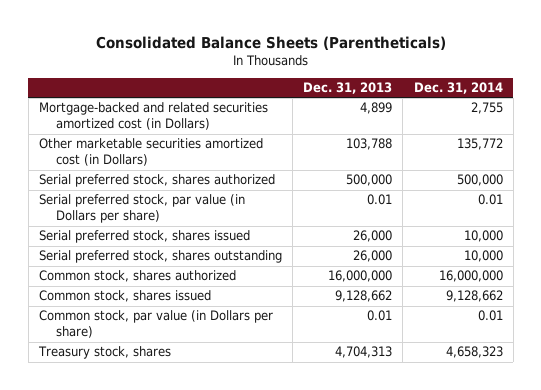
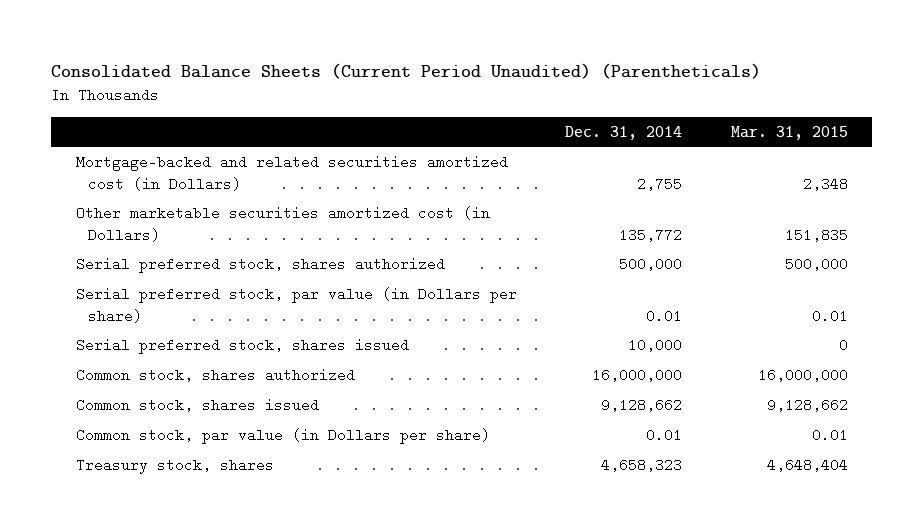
- Consolidated Balance Sheets (Parentheticals)
+ Consolidated Balance Sheets (Current Period Unaudited) (Parentheticals)
- | Dec. 31, 2013 | Dec. 31, 2014
+ | Dec. 31, 2014 | Mar. 31, 2015
- Serial preferred stock, shares outstanding | 26,000 | 10,000

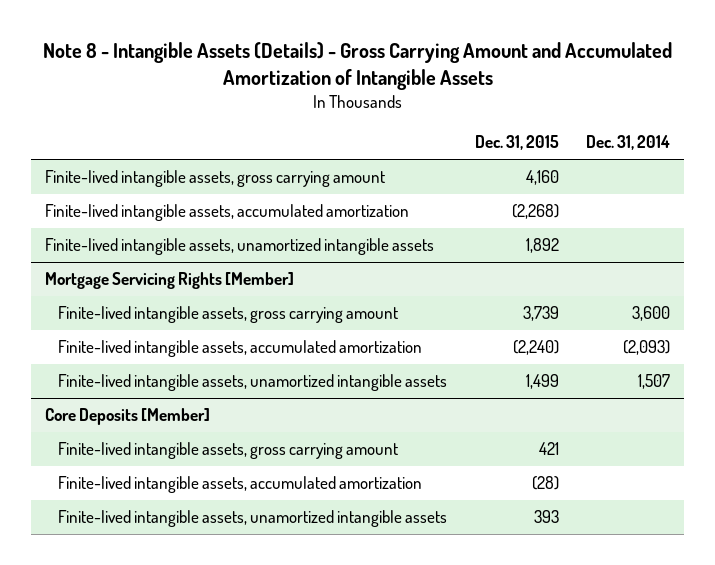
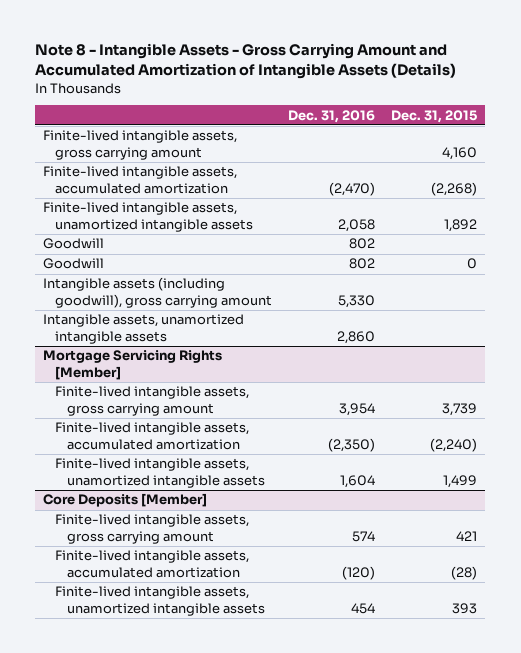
- Note 8 - Intangible Assets (Details) - Gross Carrying Amount and Accumulated Amortization of Intangible Assets
+ Note 8 - Intangible Assets - Gross Carrying Amount and Accumulated Amortization of Intangible Assets (Details)
- | Dec. 31, 2015 | Dec. 31, 2014
+ | Dec. 31, 2016 | Dec. 31, 2015
+ Goodwill | 802 |
+ Goodwill | 802 | 0
+ Intangible assets (including goodwill), gross carrying amount | 5,330 |
+ Intangible assets, unamortized intangible assets | 2,860 |

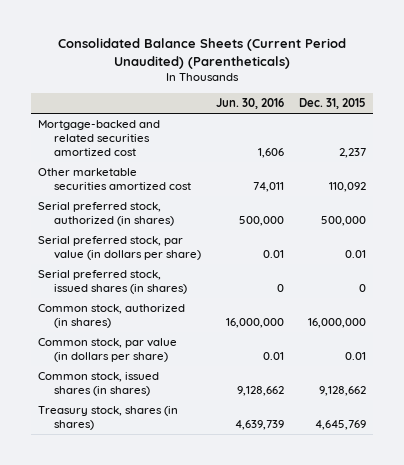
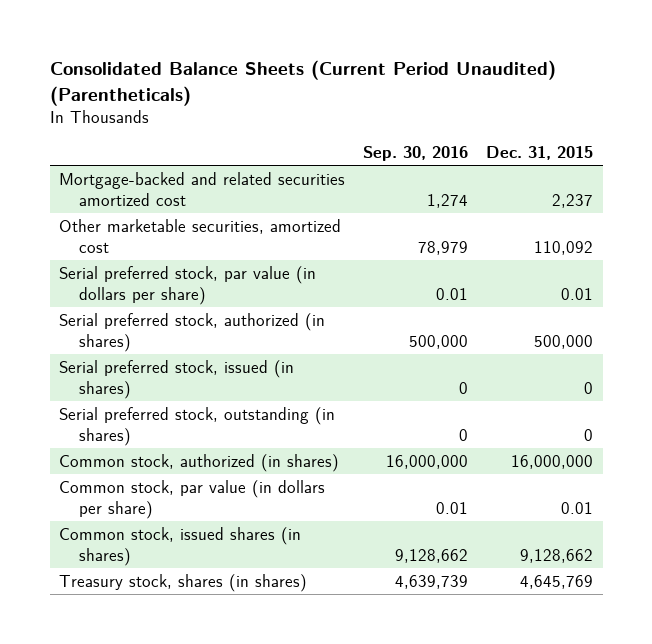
- | Jun. 30, 2016 | Dec. 31, 2015
+ | Sep. 30, 2016 | Dec. 31, 2015
- Other marketable securities amortized cost | 74,011 | 110,092
+ Other marketable securities, amortized cost | 78,979 | 110,092
- Serial preferred stock, issued shares (in shares) | 0 | 0
moved down: Serial preferred stock, authorized (in shares) | 500,000 | 500,000
+ Serial preferred stock, issued (in shares) | 0 | 0
+ Serial preferred stock, outstanding (in shares) | 0 | 0

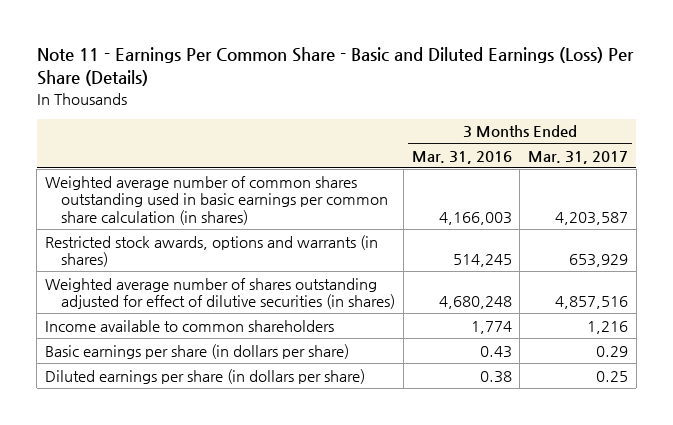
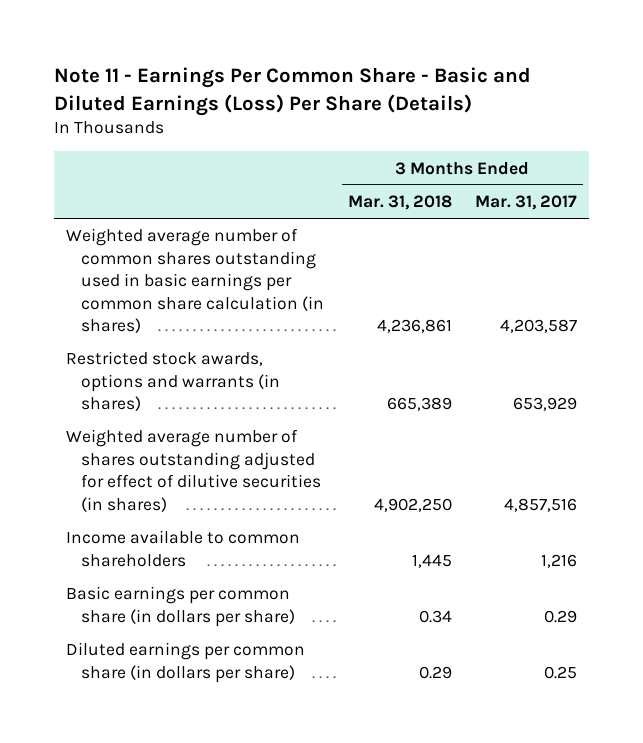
- | 3 Months Ended Mar. 31, 2016 | 3 Months Ended Mar. 31, 2017
+ | 3 Months Ended Mar. 31, 2018 | 3 Months Ended Mar. 31, 2017
- Basic earnings per share (in dollars per share) | 0.43 | 0.29
- Diluted earnings per share (in dollars per share) | 0.38 | 0.25
+ Basic earnings per common share (in dollars per share) | 0.34 | 0.29
+ Diluted earnings per common share (in dollars per share) | 0.29 | 0.25

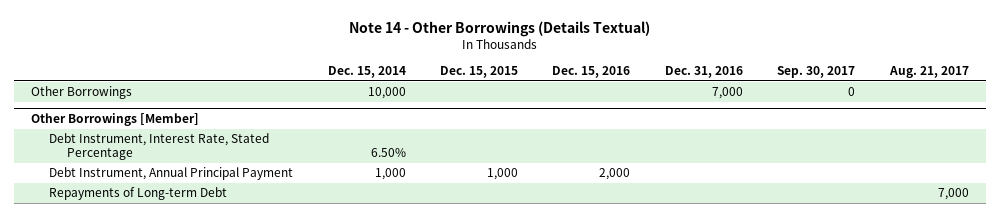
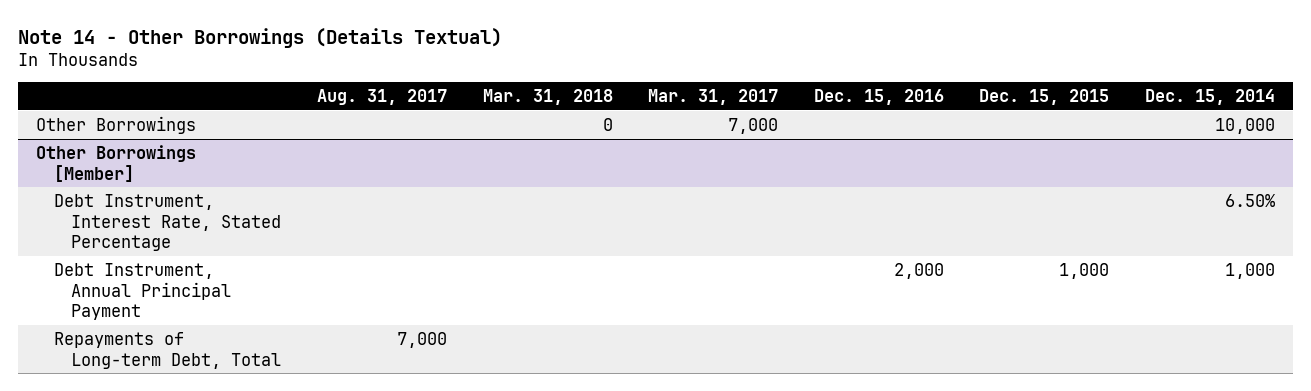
- | Dec. 15, 2014 | Dec. 15, 2015 | Dec. 15, 2016 | Dec. 31, 2016 | Sep. 30, 2017 | Aug. 21, 2017
+ | Aug. 31, 2017 | Mar. 31, 2018 | Mar. 31, 2017 | Dec. 15, 2016 | Dec. 15, 2015 | Dec. 15, 2014
@ Other Borrowings [Member]
- Repayments of Long-term Debt | | | | | | 7,000
+ Repayments of Long-term Debt, Total | 7,000 | | | | |

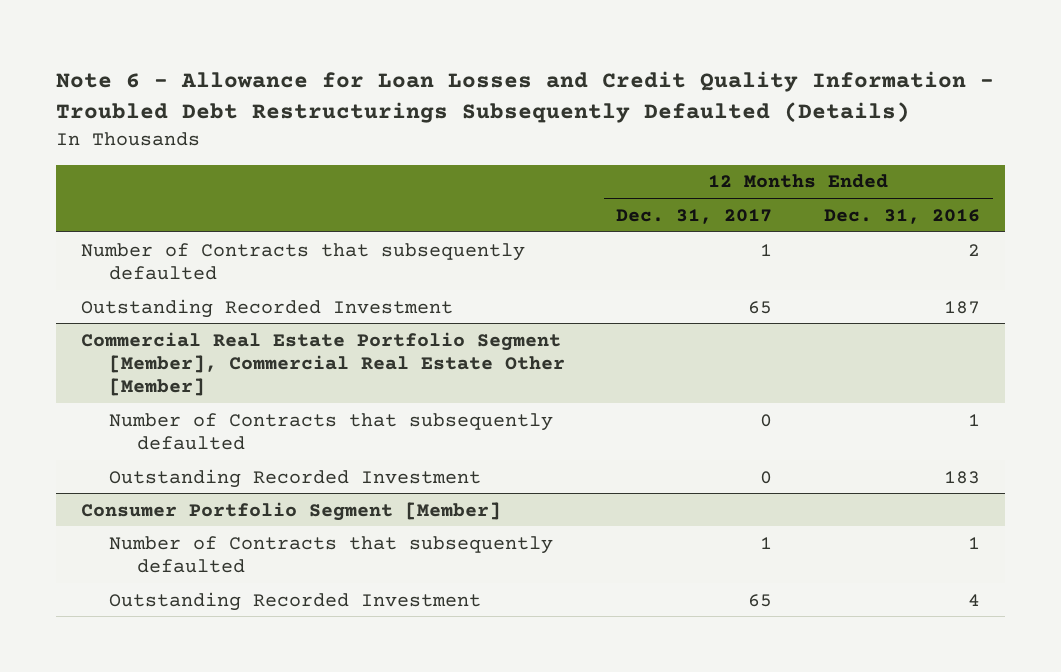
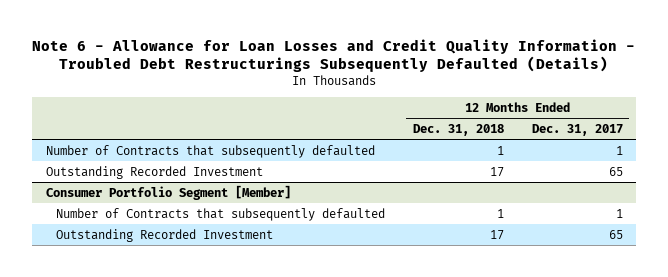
- | 12 Months Ended Dec. 31, 2017 | 12 Months Ended Dec. 31, 2016
+ | 12 Months Ended Dec. 31, 2018 | 12 Months Ended Dec. 31, 2017
- Commercial Real Estate Portfolio Segment [Member], Commercial Real Estate Other [Member]
- Number of Contracts that subsequently defaulted | 0 | 1
- Outstanding Recorded Investment | 0 | 183

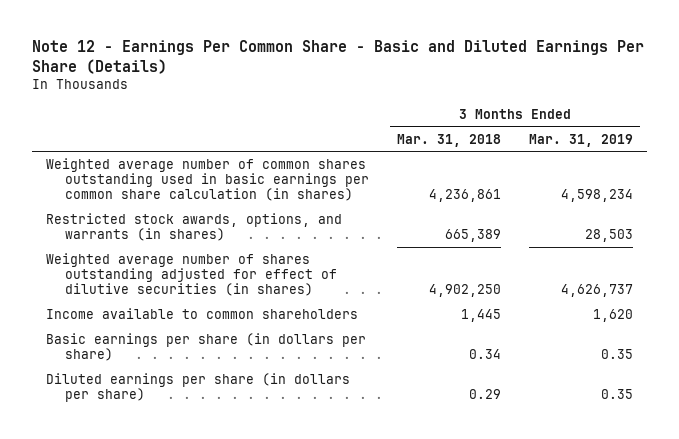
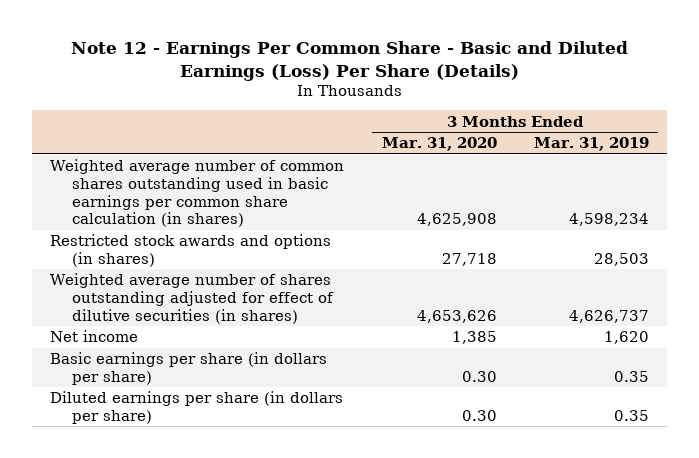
- Note 12 - Earnings Per Common Share - Basic and Diluted Earnings Per Share (Details)
+ Note 12 - Earnings Per Common Share - Basic and Diluted Earnings (Loss) Per Share (Details)
- | 3 Months Ended Mar. 31, 2018 | 3 Months Ended Mar. 31, 2019
+ | 3 Months Ended Mar. 31, 2020 | 3 Months Ended Mar. 31, 2019
- Restricted stock awards, options, and warrants (in shares) | 665,389 | 28,503
+ Restricted stock awards and options (in shares) | 27,718 | 28,503
- Income available to common shareholders | 1,445 | 1,620
+ Net income | 1,385 | 1,620

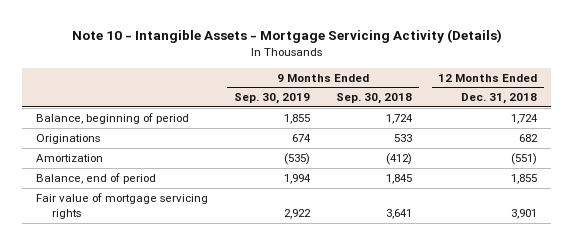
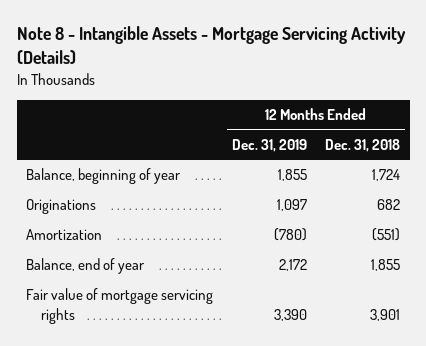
- Note 10 - Intangible Assets - Mortgage Servicing Activity (Details)
+ Note 8 - Intangible Assets - Mortgage Servicing Activity (Details)
- | 9 Months Ended Sep. 30, 2019 | 9 Months Ended Sep. 30, 2018 | 12 Months Ended Dec. 31, 2018
+ | 12 Months Ended Dec. 31, 2019 | 12 Months Ended Dec. 31, 2018
- Balance, beginning of period | 1,855 | 1,724 | 1,724
+ Balance, beginning of year | 1,855 | 1,724
- Balance, end of period | 1,994 | 1,845 | 1,855
+ Balance, end of year | 2,172 | 1,855

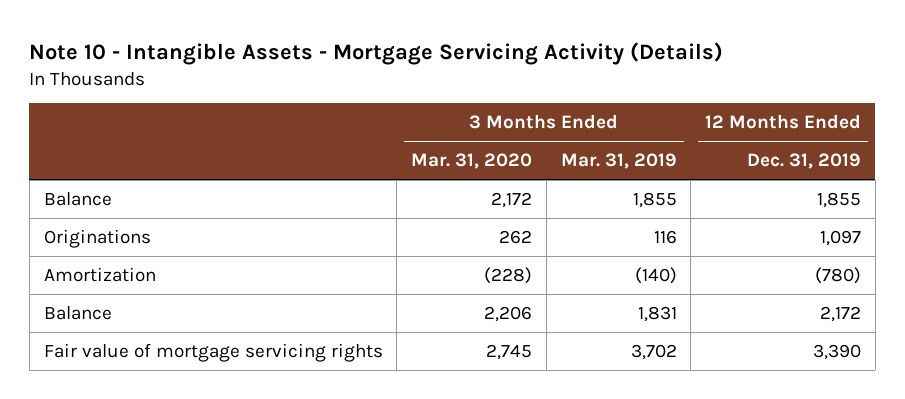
- Note 8 - Intangible Assets - Mortgage Servicing Activity (Details)
+ Note 10 - Intangible Assets - Mortgage Servicing Activity (Details)
- | 12 Months Ended Dec. 31, 2019 | 12 Months Ended Dec. 31, 2018
+ | 3 Months Ended Mar. 31, 2020 | 3 Months Ended Mar. 31, 2019 | 12 Months Ended Dec. 31, 2019
- Balance, beginning of year | 1,855 | 1,724
+ Balance | 2,172 | 1,855 | 1,855
- Balance, end of year | 2,172 | 1,855
+ Balance | 2,206 | 1,831 | 2,172

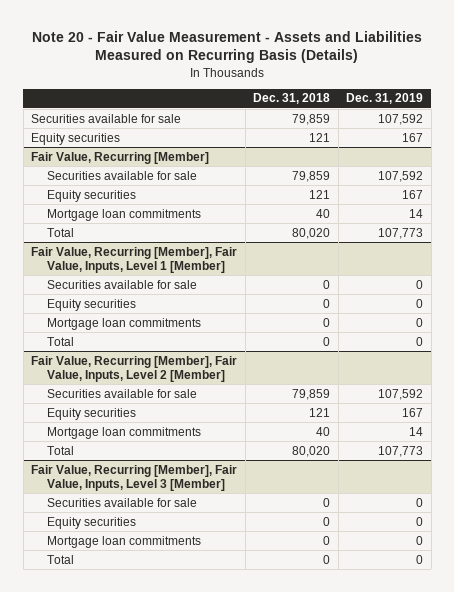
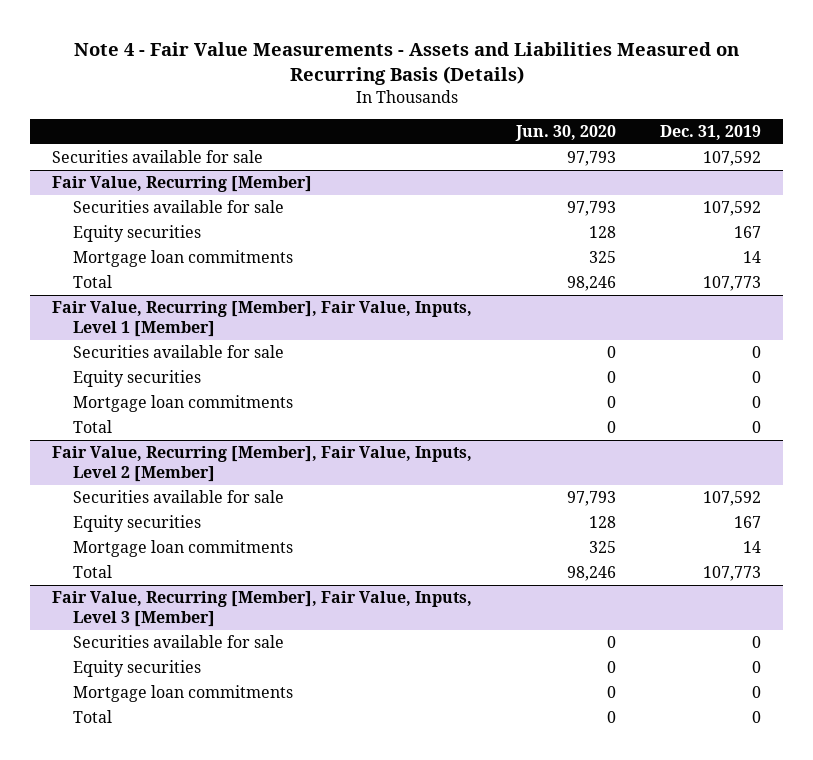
- Note 20 - Fair Value Measurement - Assets and Liabilities Measured on Recurring Basis (Details)
+ Note 4 - Fair Value Measurements - Assets and Liabilities Measured on Recurring Basis (Details)
- | Dec. 31, 2018 | Dec. 31, 2019
+ | Jun. 30, 2020 | Dec. 31, 2019
- Equity securities | 121 | 167

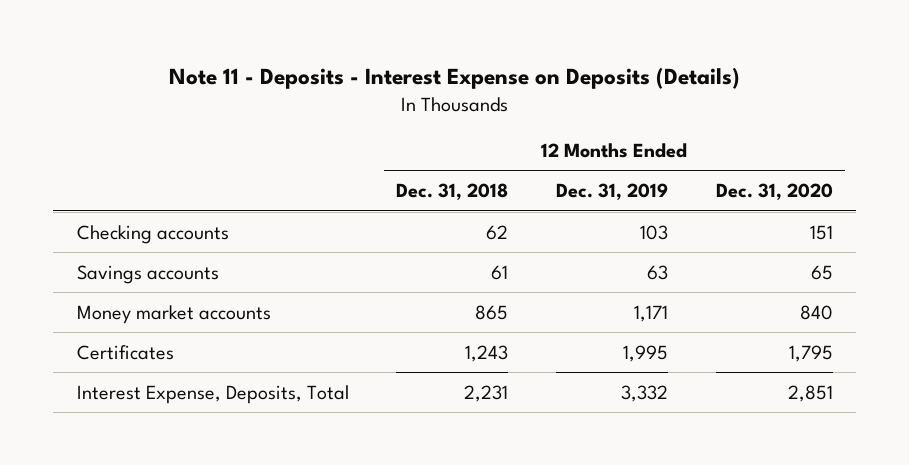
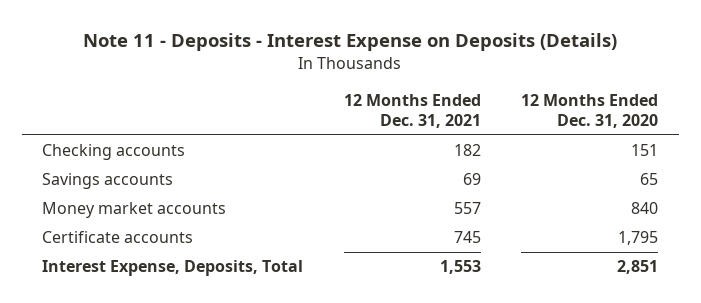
- | 12 Months Ended Dec. 31, 2018 | 12 Months Ended Dec. 31, 2019 | 12 Months Ended Dec. 31, 2020
+ | 12 Months Ended Dec. 31, 2021 | 12 Months Ended Dec. 31, 2020
- Certificates | 1,243 | 1,995 | 1,795
+ Certificate accounts | 745 | 1,795

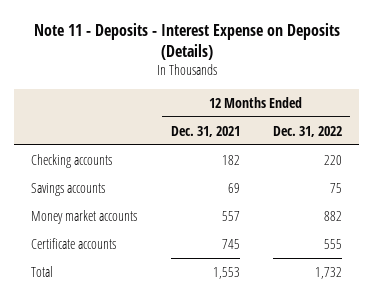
- | 12 Months Ended Dec. 31, 2021 | 12 Months Ended Dec. 31, 2020
+ | 12 Months Ended Dec. 31, 2021 | 12 Months Ended Dec. 31, 2022
- Interest Expense, Deposits, Total | 1,553 | 2,851
+ Total | 1,553 | 1,732

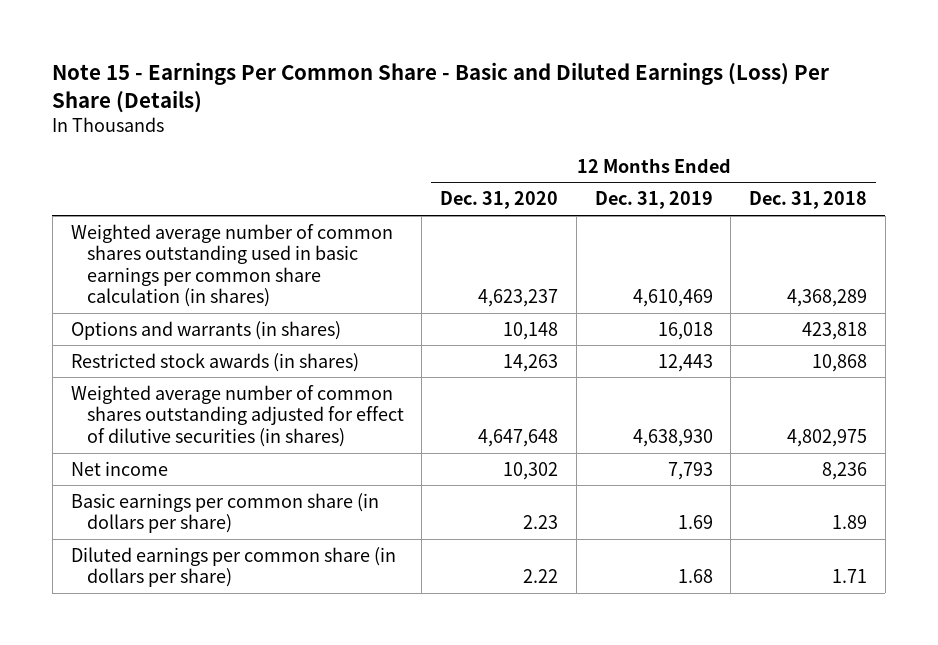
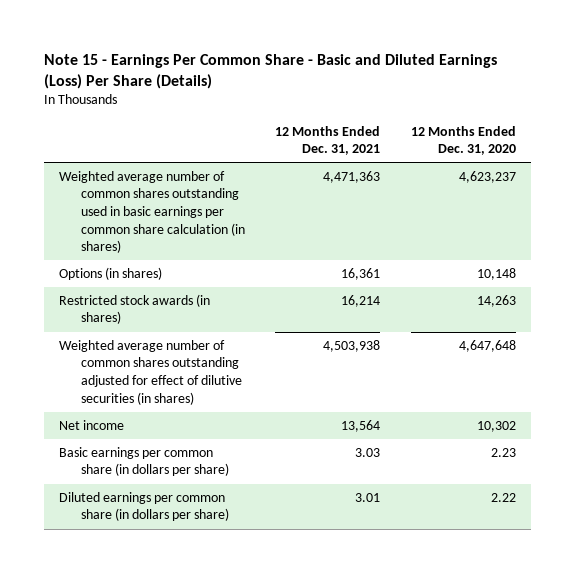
- | 12 Months Ended Dec. 31, 2020 | 12 Months Ended Dec. 31, 2019 | 12 Months Ended Dec. 31, 2018
+ | 12 Months Ended Dec. 31, 2021 | 12 Months Ended Dec. 31, 2020
- Options and warrants (in shares) | 10,148 | 16,018 | 423,818
+ Options (in shares) | 16,361 | 10,148

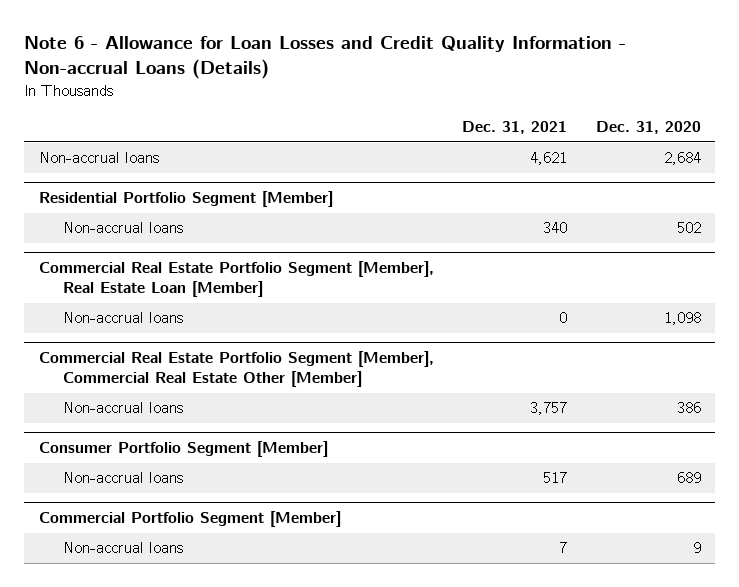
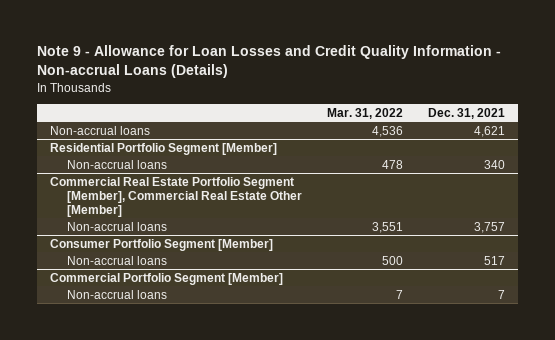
- Note 6 - Allowance for Loan Losses and Credit Quality Information - Non-accrual Loans (Details)
+ Note 9 - Allowance for Loan Losses and Credit Quality Information - Non-accrual Loans (Details)
- | Dec. 31, 2021 | Dec. 31, 2020
+ | Mar. 31, 2022 | Dec. 31, 2021
- Commercial Real Estate Portfolio Segment [Member], Real Estate Loan [Member]
- Non-accrual loans | 0 | 1,098

